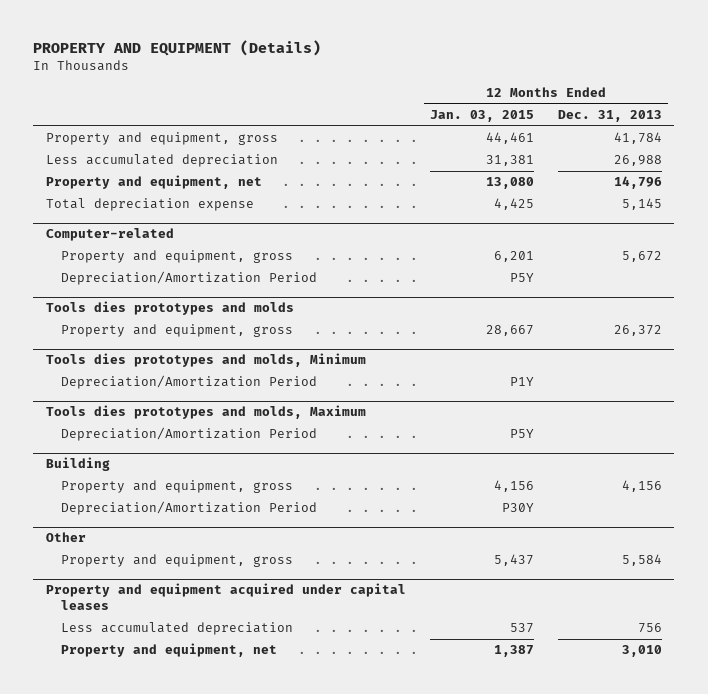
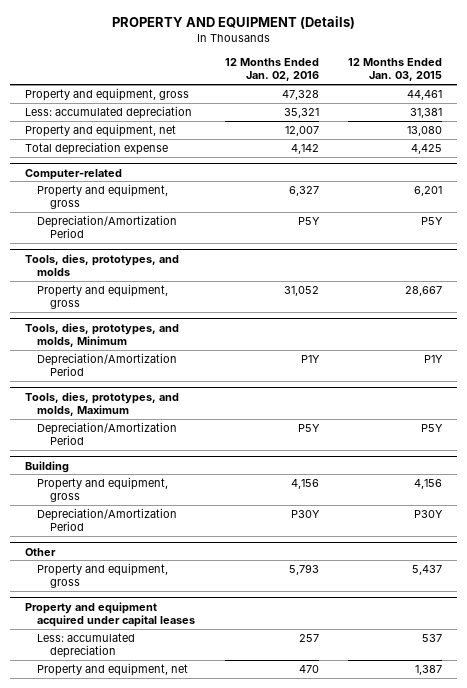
- | 12 Months Ended Jan. 03, 2015 | 12 Months Ended Dec. 31, 2013
+ | 12 Months Ended Jan. 02, 2016 | 12 Months Ended Jan. 03, 2015
- Less accumulated depreciation | 31,381 | 26,988
+ Less: accumulated depreciation | 35,321 | 31,381
- Tools dies prototypes and molds
+ Tools, dies, prototypes, and molds
- Tools dies prototypes and molds, Minimum
+ Tools, dies, prototypes, and molds, Minimum
- Tools dies prototypes and molds, Maximum
+ Tools, dies, prototypes, and molds, Maximum
@ Property and equipment acquired under capital leases
- Less accumulated depreciation | 537 | 756
+ Less: accumulated depreciation | 257 | 537

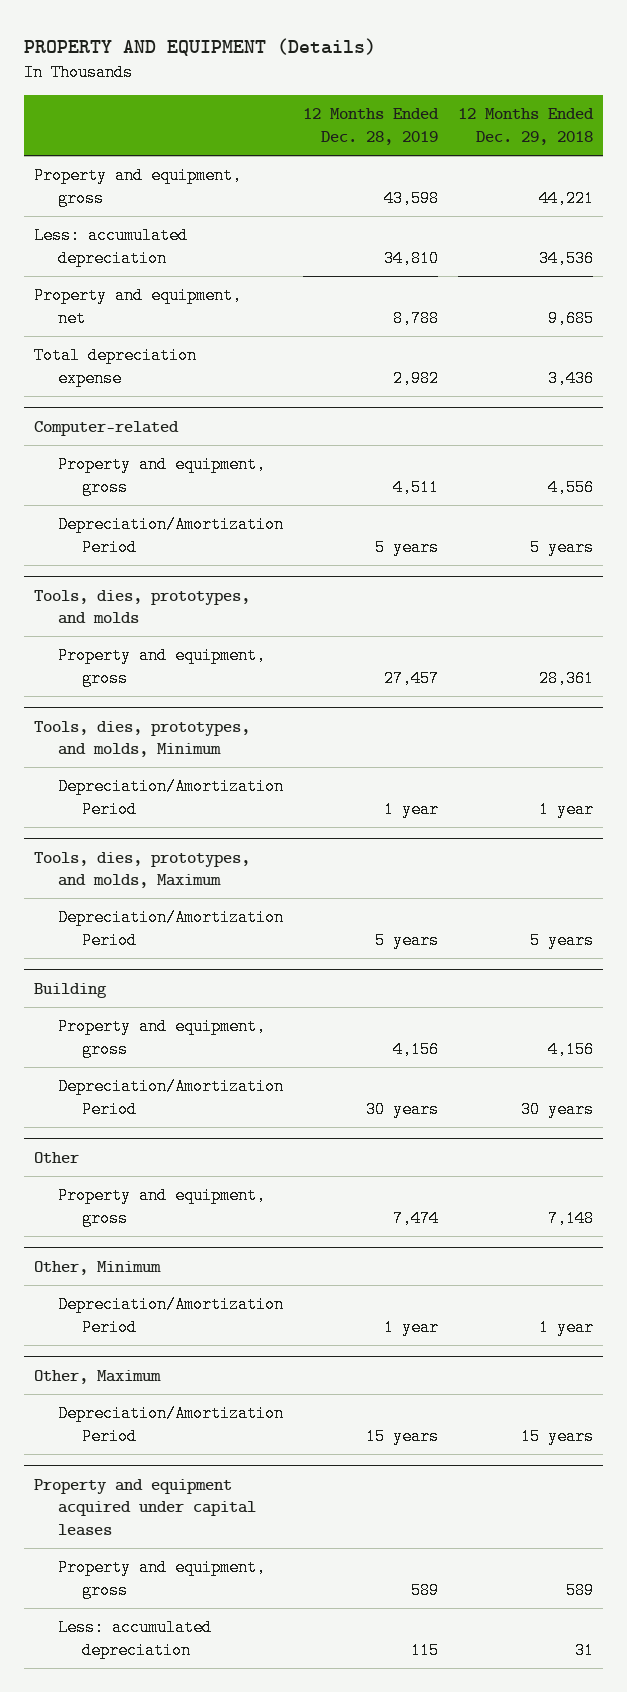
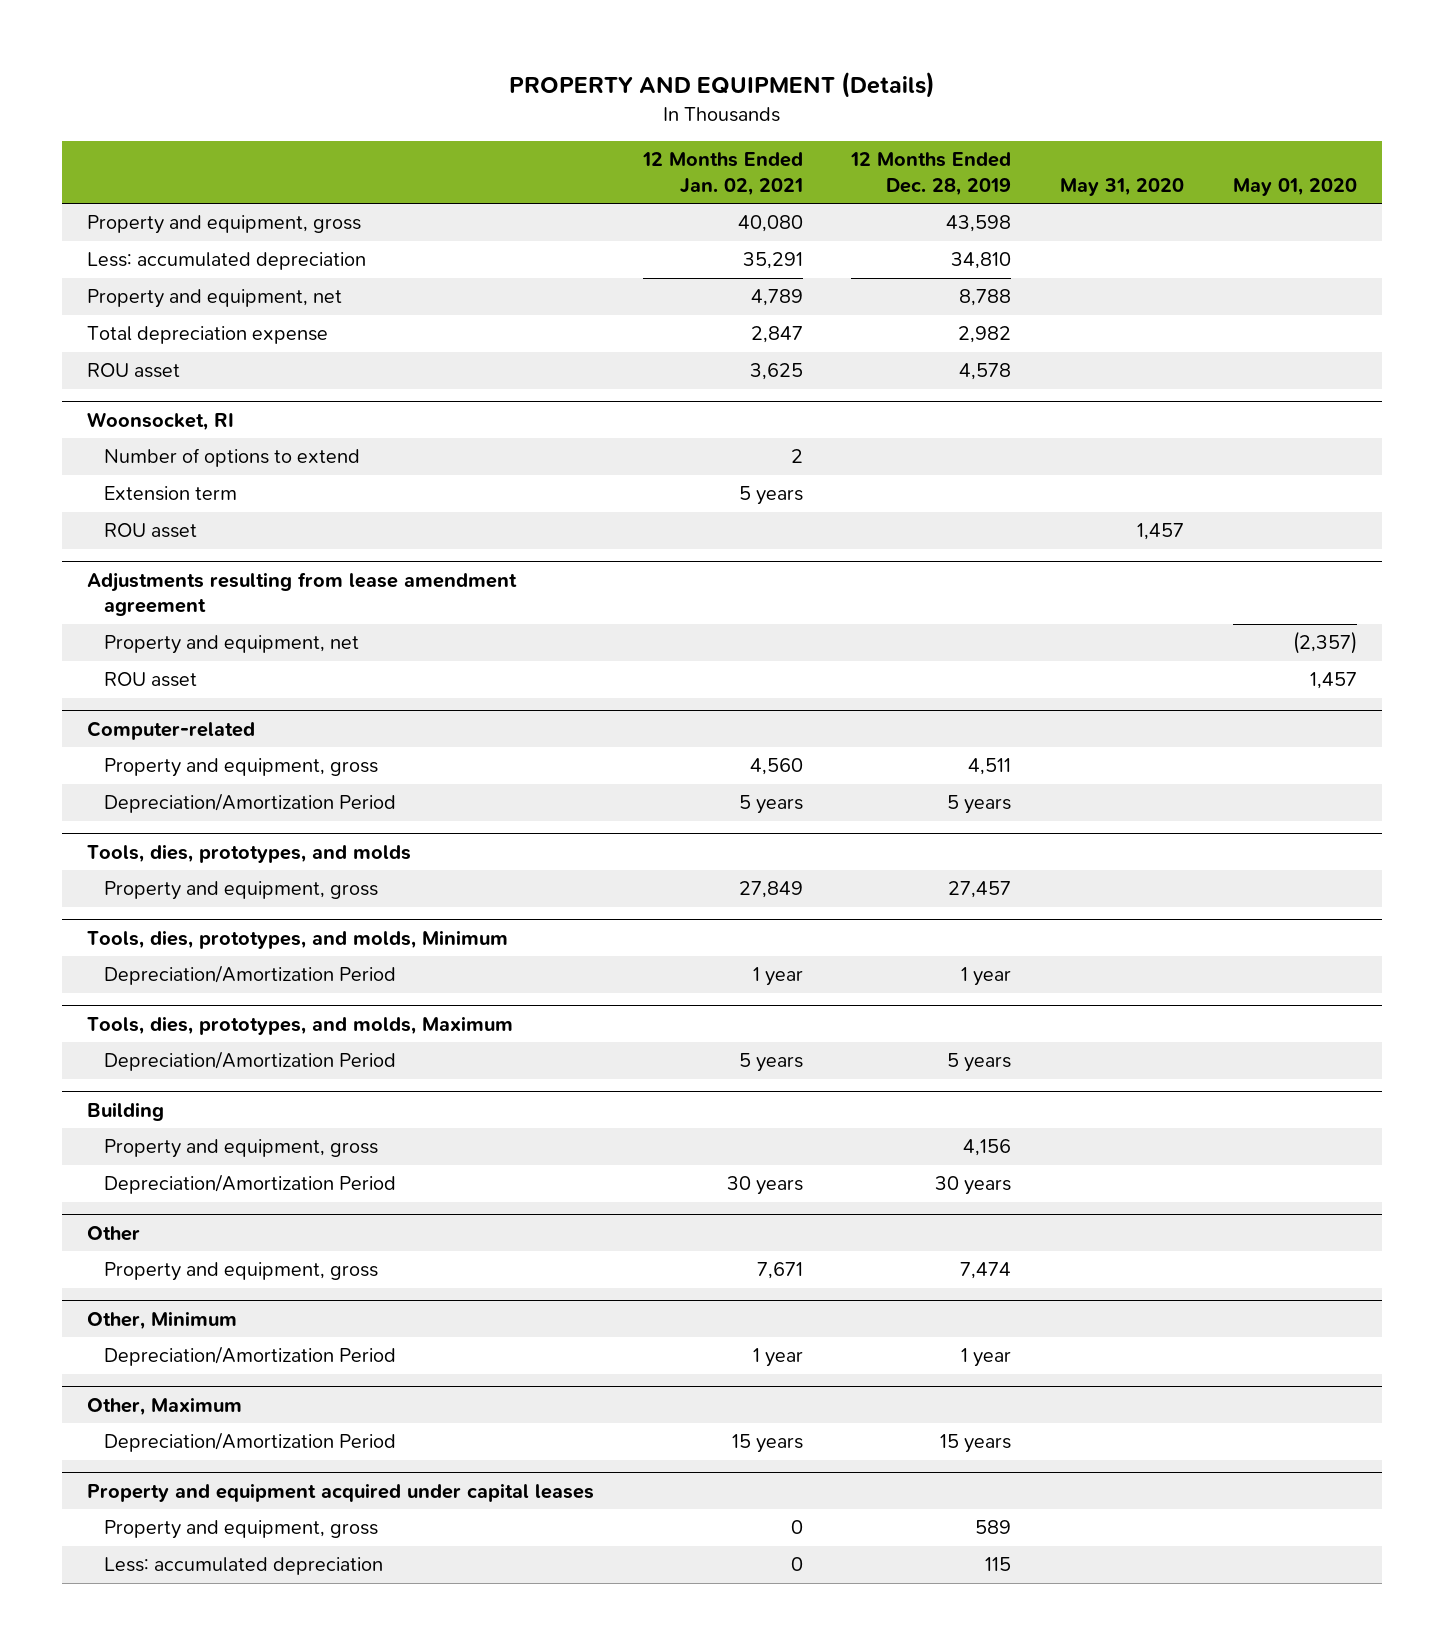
- | 12 Months Ended Dec. 28, 2019 | 12 Months Ended Dec. 29, 2018
+ | 12 Months Ended Jan. 02, 2021 | 12 Months Ended Dec. 28, 2019 | May 31, 2020 | May 01, 2020
+ ROU asset | 3,625 | 4,578 | |
+ Woonsocket, RI
+ Number of options to extend | 2 | | |
+ Extension term | 5 years | | |
+ ROU asset | | | 1,457 |
+ Adjustments resulting from lease amendment agreement
+ Property and equipment, net | | | | (2,357)
+ ROU asset | | | | 1,457

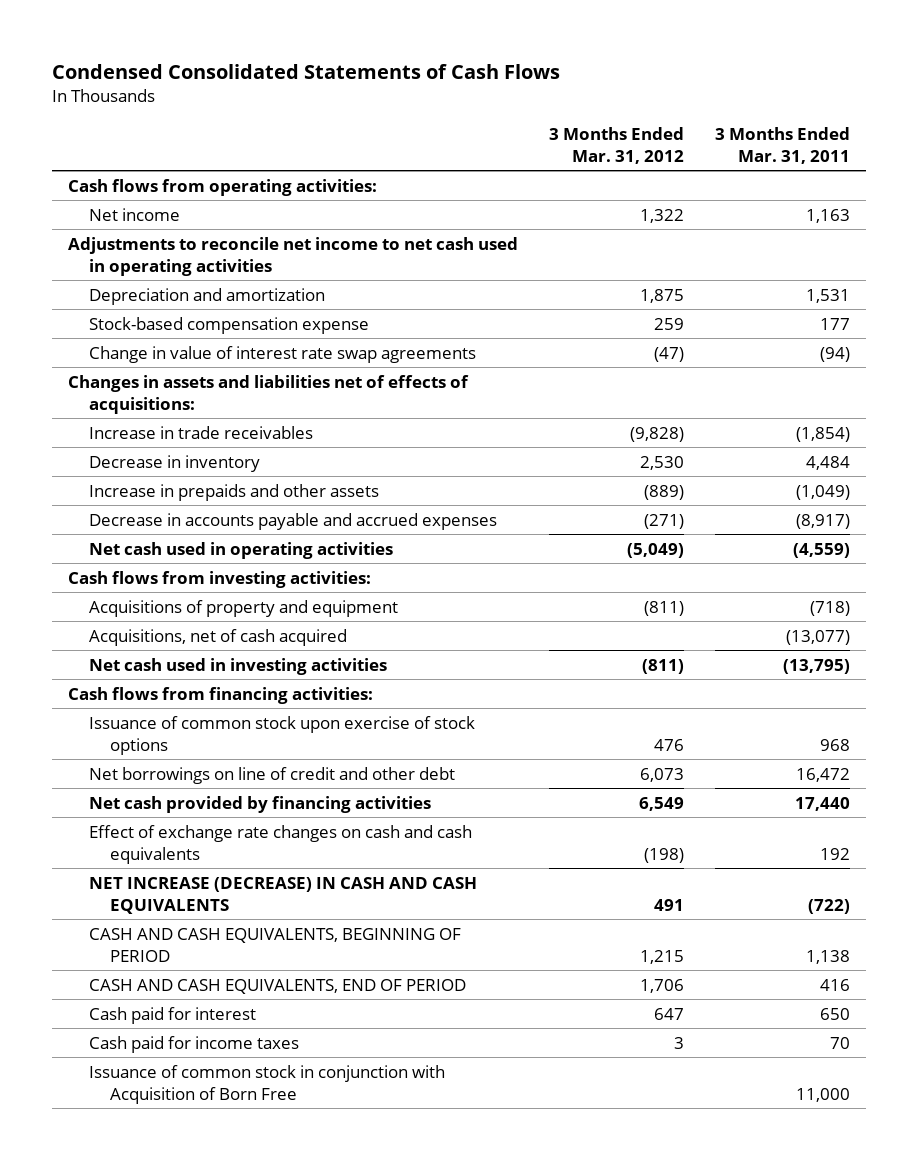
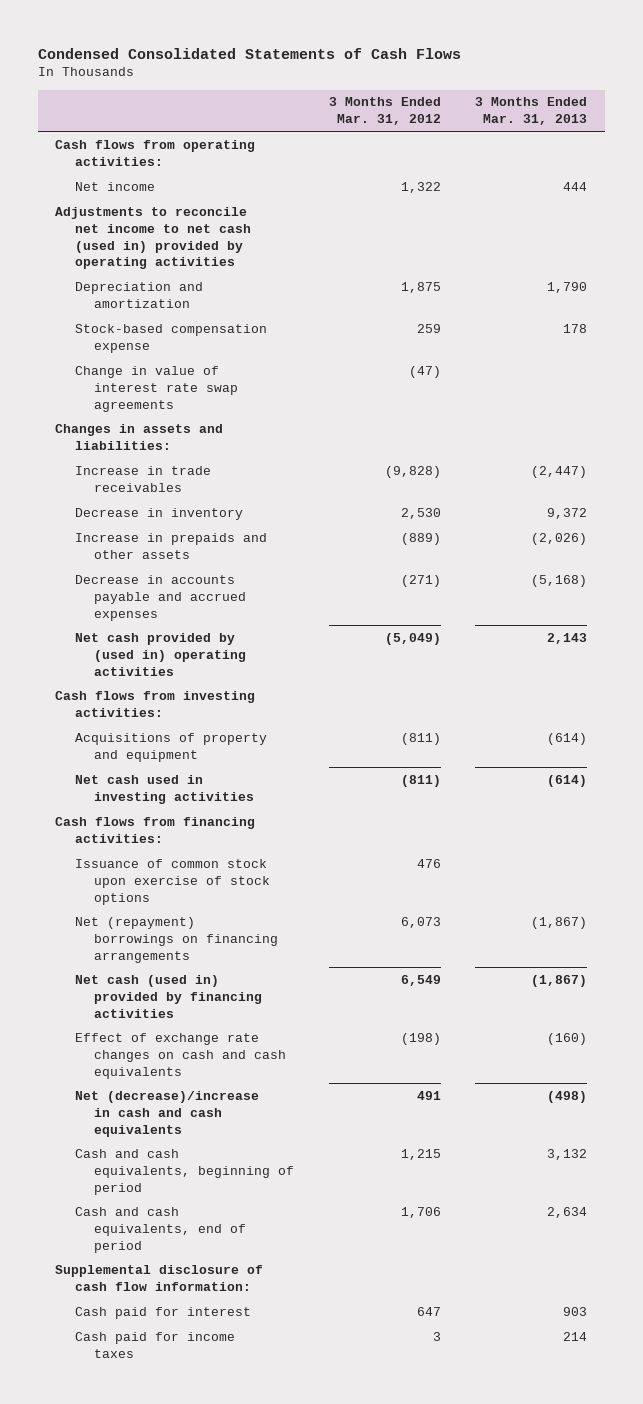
- | 3 Months Ended Mar. 31, 2012 | 3 Months Ended Mar. 31, 2011
+ | 3 Months Ended Mar. 31, 2012 | 3 Months Ended Mar. 31, 2013
- Adjustments to reconcile net income to net cash used in operating activities
+ Adjustments to reconcile net income to net cash (used in) provided by operating activities
- Changes in assets and liabilities net of effects of acquisitions:
+ Changes in assets and liabilities:
- Net cash used in operating activities | (5,049) | (4,559)
+ Net cash provided by (used in) operating activities | (5,049) | 2,143
- Acquisitions, net of cash acquired | | (13,077)
- Net borrowings on line of credit and other debt | 6,073 | 16,472
- Net cash provided by financing activities | 6,549 | 17,440
+ Net (repayment) borrowings on financing arrangements | 6,073 | (1,867)
+ Net cash (used in) provided by financing activities | 6,549 | (1,867)
- NET INCREASE (DECREASE) IN CASH AND CASH EQUIVALENTS | 491 | (722)
- CASH AND CASH EQUIVALENTS, BEGINNING OF PERIOD | 1,215 | 1,138
- CASH AND CASH EQUIVALENTS, END OF PERIOD | 1,706 | 416
+ Net (decrease)/increase in cash and cash equivalents | 491 | (498)
+ Cash and cash equivalents, beginning of period | 1,215 | 3,132
+ Cash and cash equivalents, end of period | 1,706 | 2,634
+ Supplemental disclosure of cash flow information:
- Issuance of common stock in conjunction with Acquisition of Born Free | | 11,000

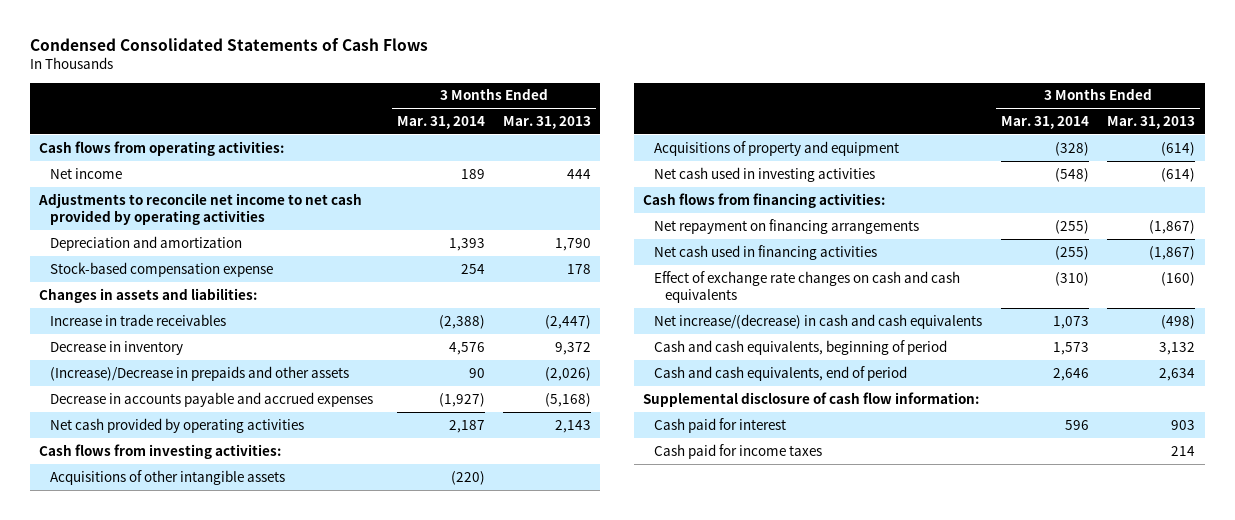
- | 3 Months Ended Mar. 31, 2012 | 3 Months Ended Mar. 31, 2013
+ | 3 Months Ended Mar. 31, 2014 | 3 Months Ended Mar. 31, 2013
- Adjustments to reconcile net income to net cash (used in) provided by operating activities
+ Adjustments to reconcile net income to net cash provided by operating activities
- Change in value of interest rate swap agreements | (47) |
- Increase in prepaids and other assets | (889) | (2,026)
+ (Increase)/Decrease in prepaids and other assets | 90 | (2,026)
- Net cash provided by (used in) operating activities | (5,049) | 2,143
+ Net cash provided by operating activities | 2,187 | 2,143
+ Acquisitions of other intangible assets | (220) |
- Issuance of common stock upon exercise of stock options | 476 |
- Net (repayment) borrowings on financing arrangements | 6,073 | (1,867)
- Net cash (used in) provided by financing activities | 6,549 | (1,867)
+ Net repayment on financing arrangements | (255) | (1,867)
+ Net cash used in financing activities | (255) | (1,867)
- Net (decrease)/increase in cash and cash equivalents | 491 | (498)
+ Net increase/(decrease) in cash and cash equivalents | 1,073 | (498)

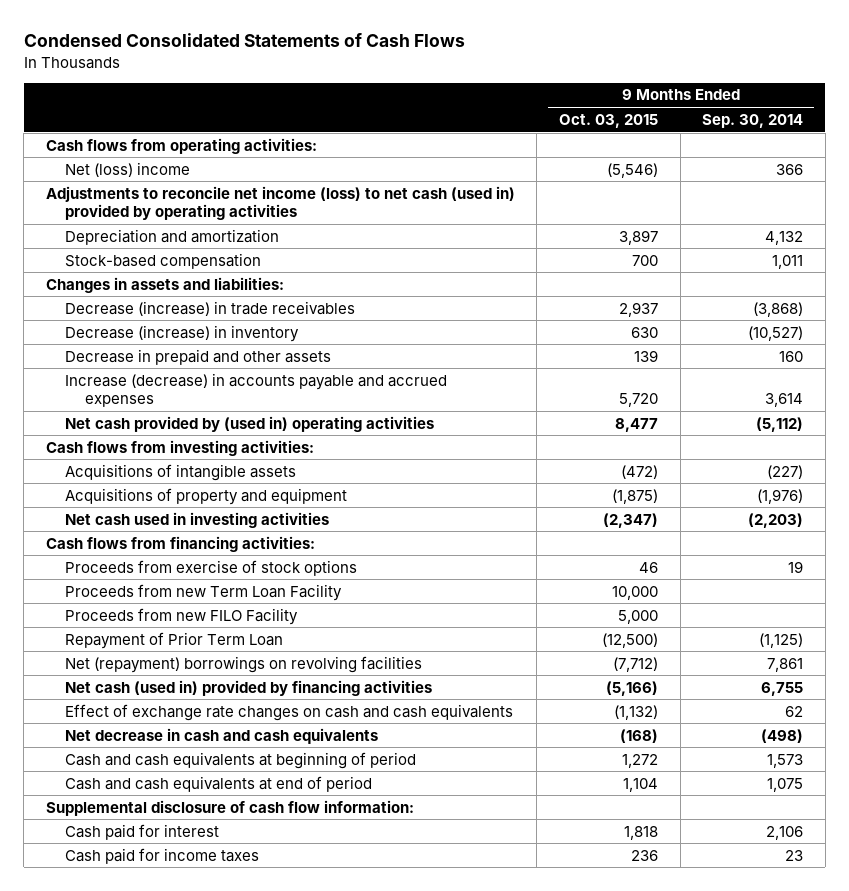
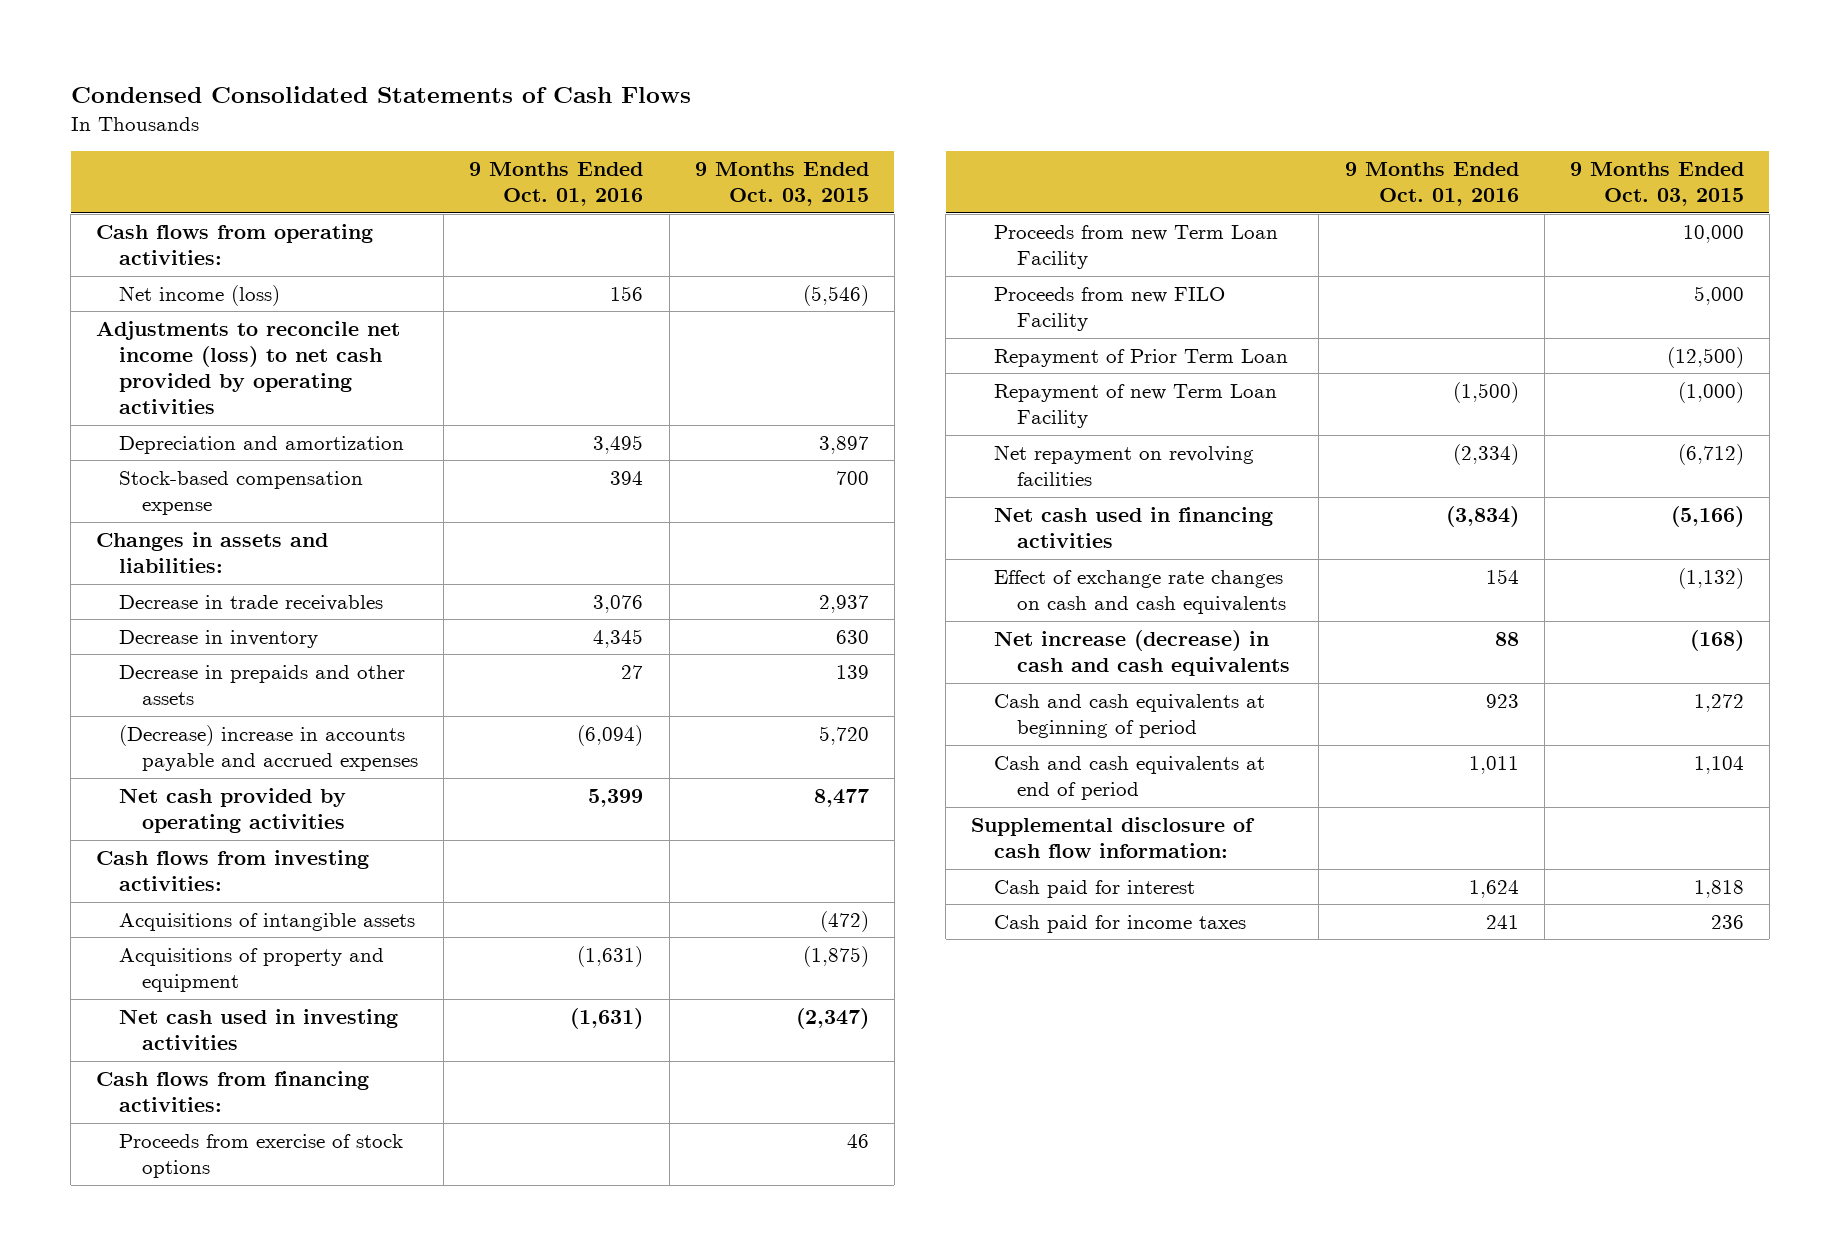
- | 9 Months Ended Oct. 03, 2015 | 9 Months Ended Sep. 30, 2014
+ | 9 Months Ended Oct. 01, 2016 | 9 Months Ended Oct. 03, 2015
- Net (loss) income | (5,546) | 366
- Adjustments to reconcile net income (loss) to net cash (used in) provided by operating activities
+ Net income (loss) | 156 | (5,546)
+ Adjustments to reconcile net income (loss) to net cash provided by operating activities
- Stock-based compensation | 700 | 1,011
+ Stock-based compensation expense | 394 | 700
- Decrease (increase) in trade receivables | 2,937 | (3,868)
- Decrease (increase) in inventory | 630 | (10,527)
- Decrease in prepaid and other assets | 139 | 160
- Increase (decrease) in accounts payable and accrued expenses | 5,720 | 3,614
- Net cash provided by (used in) operating activities | 8,477 | (5,112)
+ Decrease in trade receivables | 3,076 | 2,937
+ Decrease in inventory | 4,345 | 630
+ Decrease in prepaids and other assets | 27 | 139
+ (Decrease) increase in accounts payable and accrued expenses | (6,094) | 5,720
+ Net cash provided by operating activities | 5,399 | 8,477
- Net (repayment) borrowings on revolving facilities | (7,712) | 7,861
- Net cash (used in) provided by financing activities | (5,166) | 6,755
+ Repayment of new Term Loan Facility | (1,500) | (1,000)
+ Net repayment on revolving facilities | (2,334) | (6,712)
+ Net cash used in financing activities | (3,834) | (5,166)
- Net decrease in cash and cash equivalents | (168) | (498)
+ Net increase (decrease) in cash and cash equivalents | 88 | (168)

